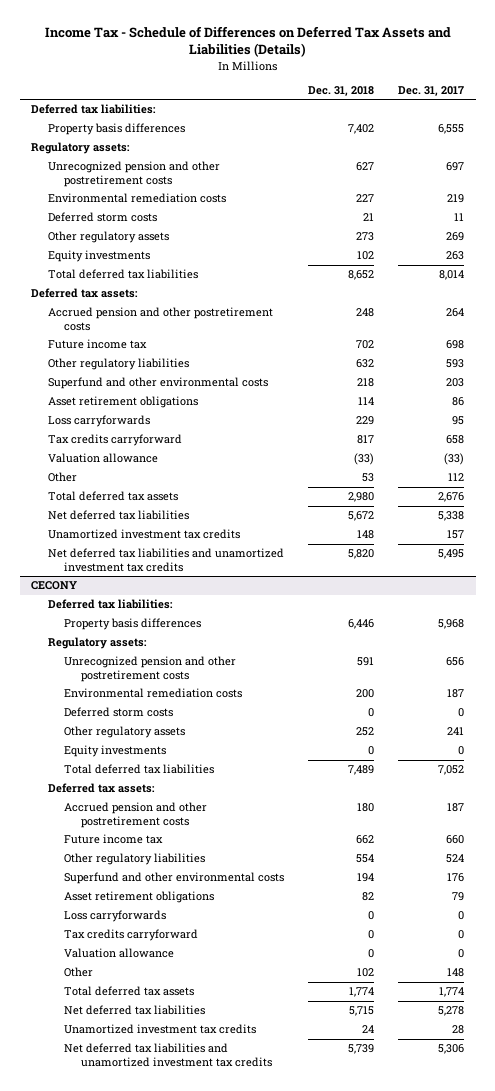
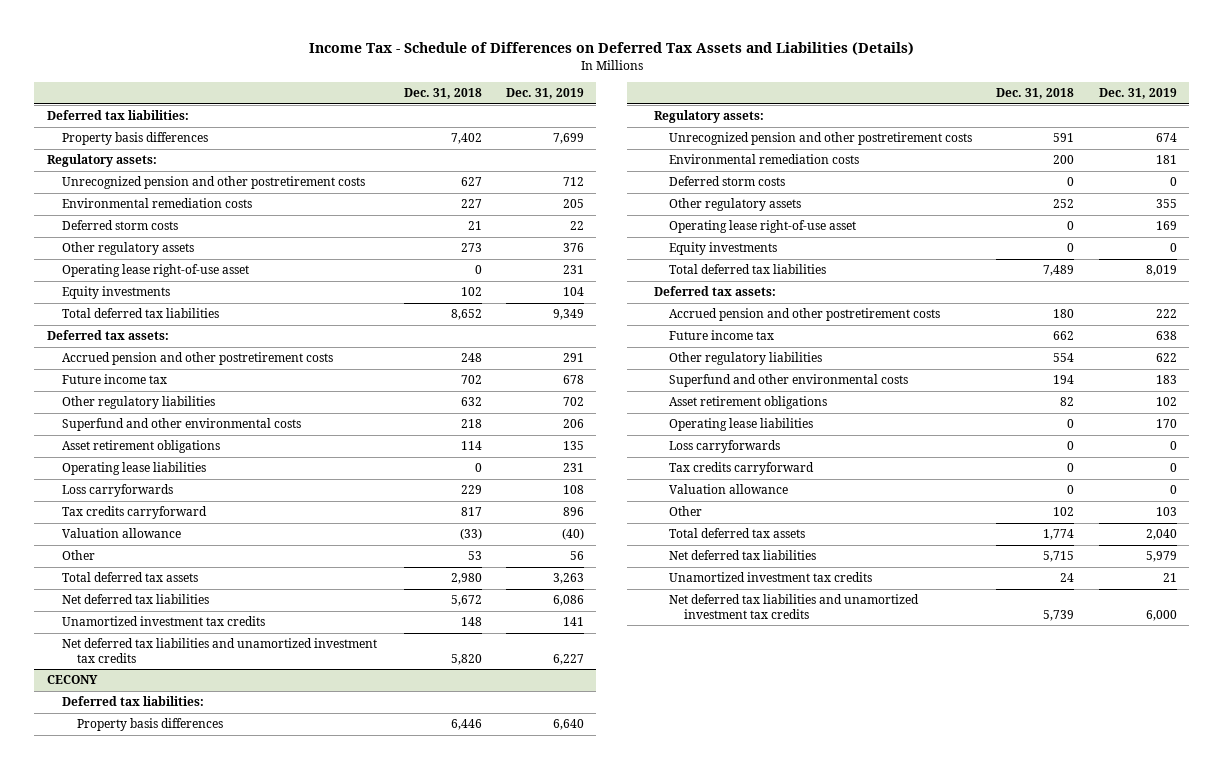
- | Dec. 31, 2018 | Dec. 31, 2017
+ | Dec. 31, 2018 | Dec. 31, 2019
+ Operating lease right-of-use asset | 0 | 231
+ Operating lease liabilities | 0 | 231
@ CECONY
+ Operating lease right-of-use asset | 0 | 169
+ Operating lease liabilities | 0 | 170

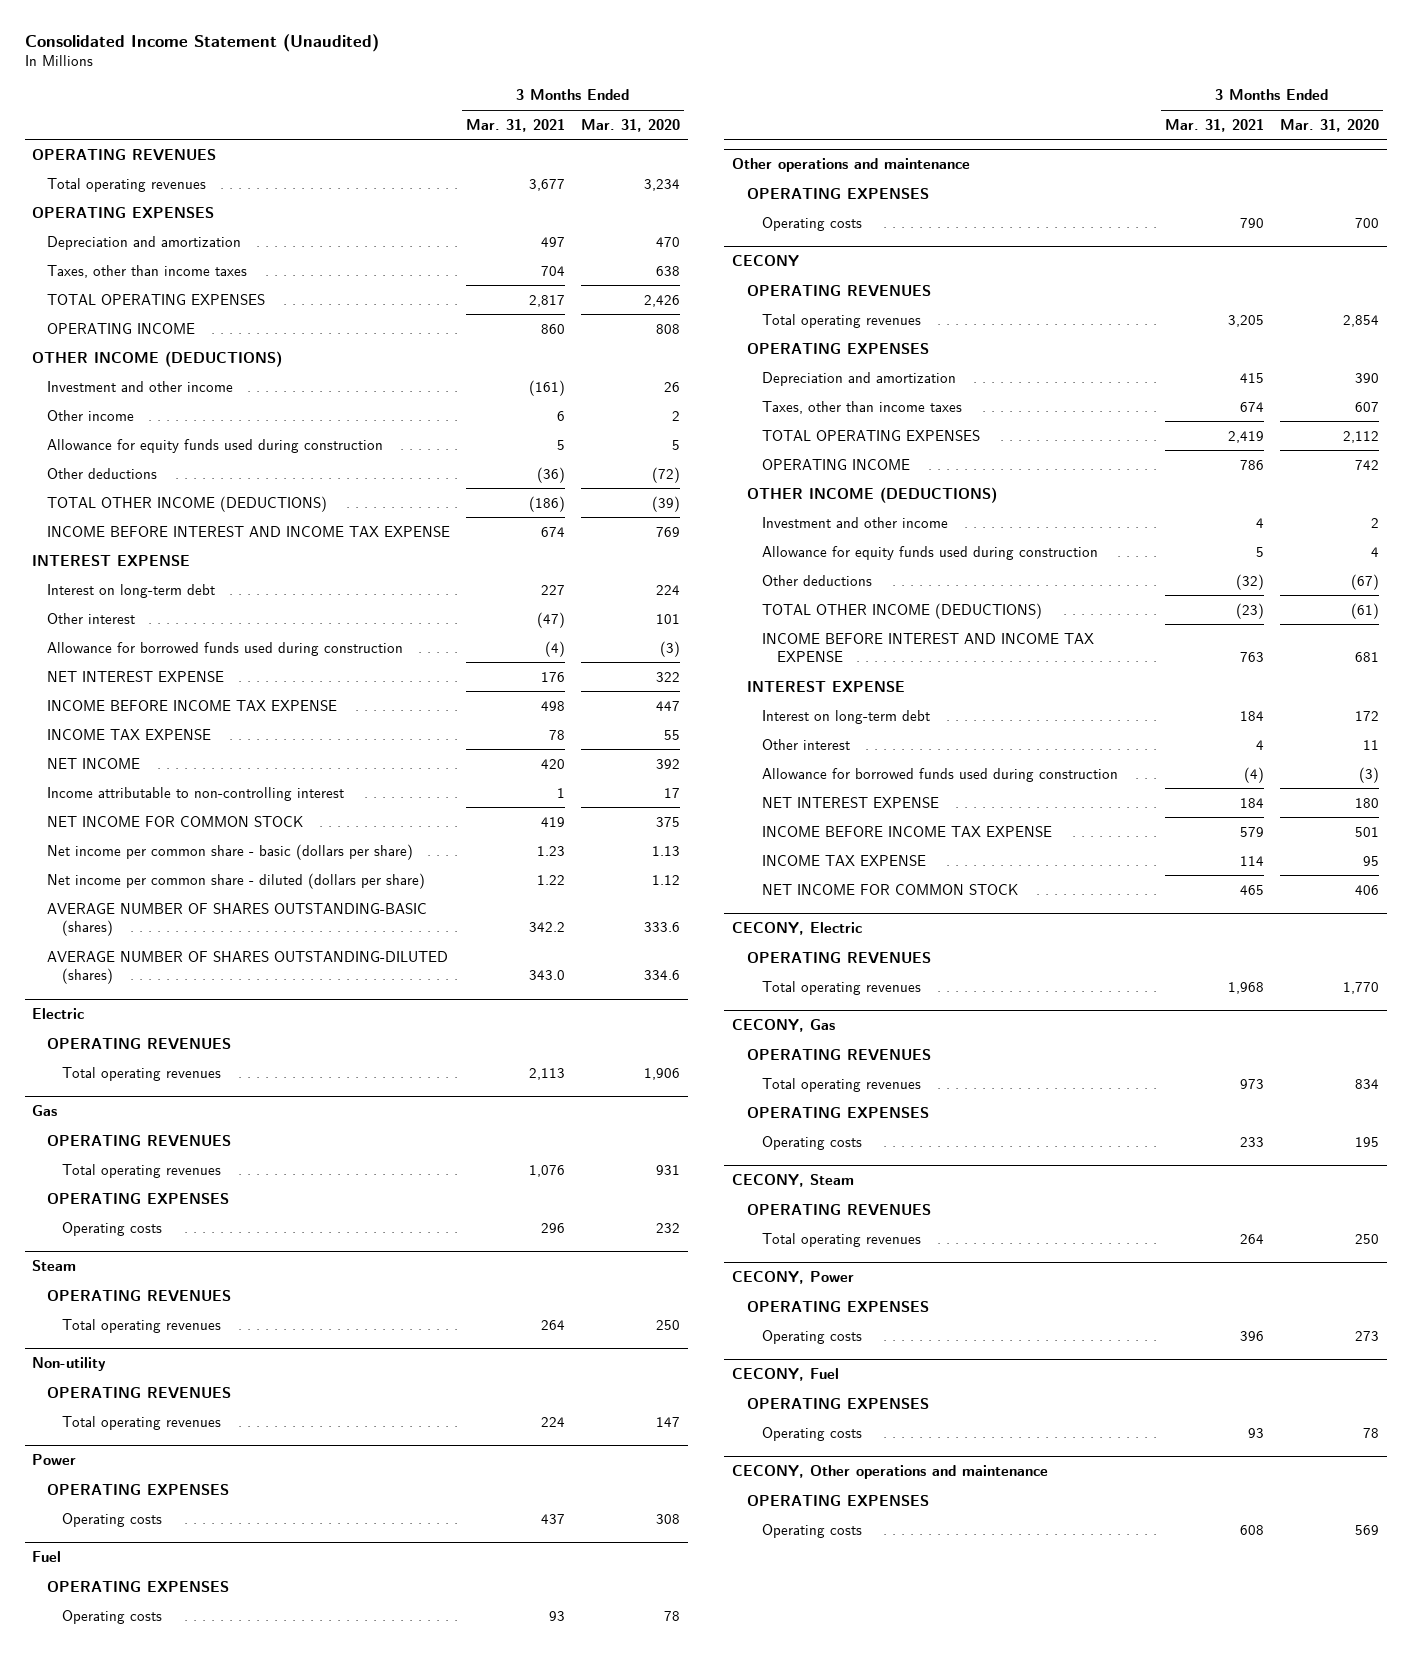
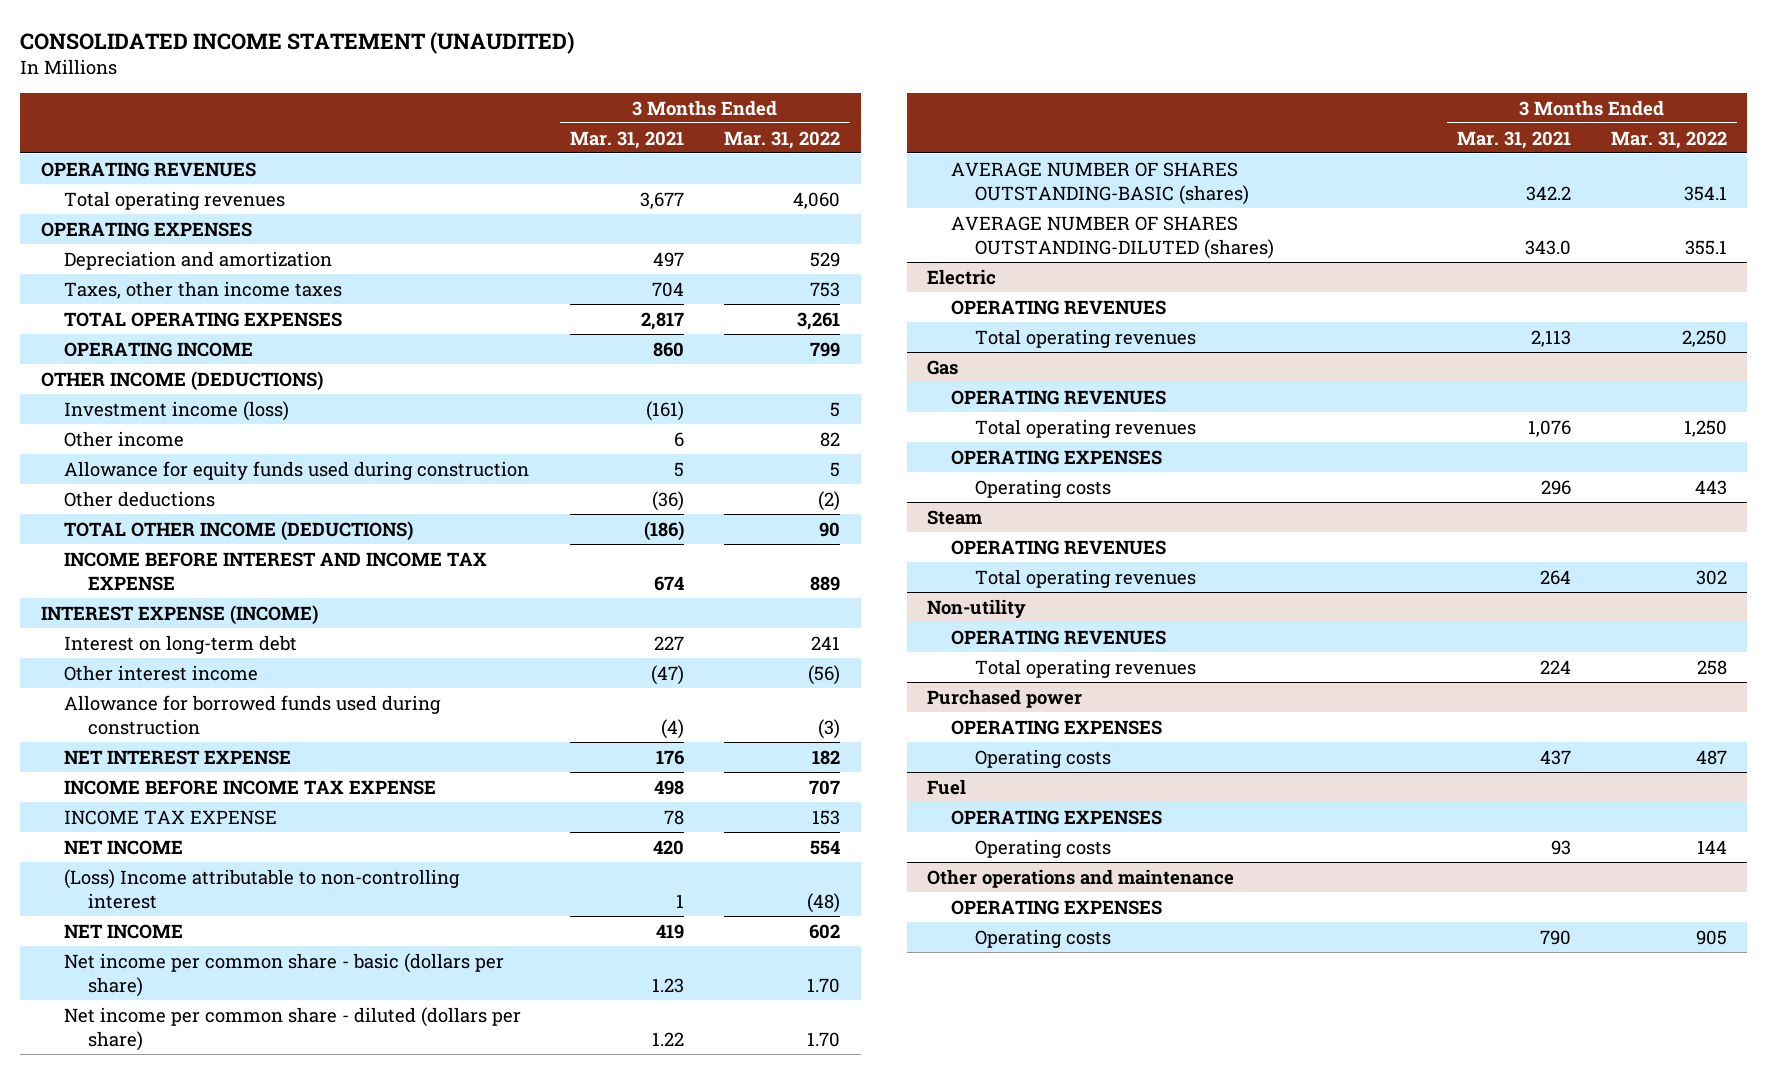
- Consolidated Income Statement (Unaudited)
+ CONSOLIDATED INCOME STATEMENT (UNAUDITED)
- | 3 Months Ended Mar. 31, 2021 | 3 Months Ended Mar. 31, 2020
+ | 3 Months Ended Mar. 31, 2021 | 3 Months Ended Mar. 31, 2022
- Investment and other income | (161) | 26
+ Investment income (loss) | (161) | 5
- INTEREST EXPENSE
+ INTEREST EXPENSE (INCOME)
- Other interest | (47) | 101
+ Other interest income | (47) | (56)
- Income attributable to non-controlling interest | 1 | 17
- NET INCOME FOR COMMON STOCK | 419 | 375
+ (Loss) Income attributable to non-controlling interest | 1 | (48)
+ NET INCOME | 419 | 602
- Power
+ Purchased power
- CECONY
- OPERATING REVENUES
- Total operating revenues | 3,205 | 2,854
- OPERATING EXPENSES
- Depreciation and amortization | 415 | 390
- Taxes, other than income taxes | 674 | 607
- TOTAL OPERATING EXPENSES | 2,419 | 2,112
- OPERATING INCOME | 786 | 742
- OTHER INCOME (DEDUCTIONS)
- Investment and other income | 4 | 2
- Allowance for equity funds used during construction | 5 | 4
- Other deductions | (32) | (67)
- TOTAL OTHER INCOME (DEDUCTIONS) | (23) | (61)
- INCOME BEFORE INTEREST AND INCOME TAX EXPENSE | 763 | 681
- INTEREST EXPENSE
- Interest on long-term debt | 184 | 172
- Other interest | 4 | 11
- Allowance for borrowed funds used during construction | (4) | (3)
- NET INTEREST EXPENSE | 184 | 180
- INCOME BEFORE INCOME TAX EXPENSE | 579 | 501
- INCOME TAX EXPENSE | 114 | 95
- NET INCOME FOR COMMON STOCK | 465 | 406
- CECONY, Electric
- OPERATING REVENUES
- Total operating revenues | 1,968 | 1,770
- CECONY, Gas
- OPERATING REVENUES
- Total operating revenues | 973 | 834
- OPERATING EXPENSES
- Operating costs | 233 | 195
- CECONY, Steam
- OPERATING REVENUES
- Total operating revenues | 264 | 250
- CECONY, Power
- OPERATING EXPENSES
- Operating costs | 396 | 273
- CECONY, Fuel
- OPERATING EXPENSES
- Operating costs | 93 | 78
- CECONY, Other operations and maintenance
- OPERATING EXPENSES
- Operating costs | 608 | 569

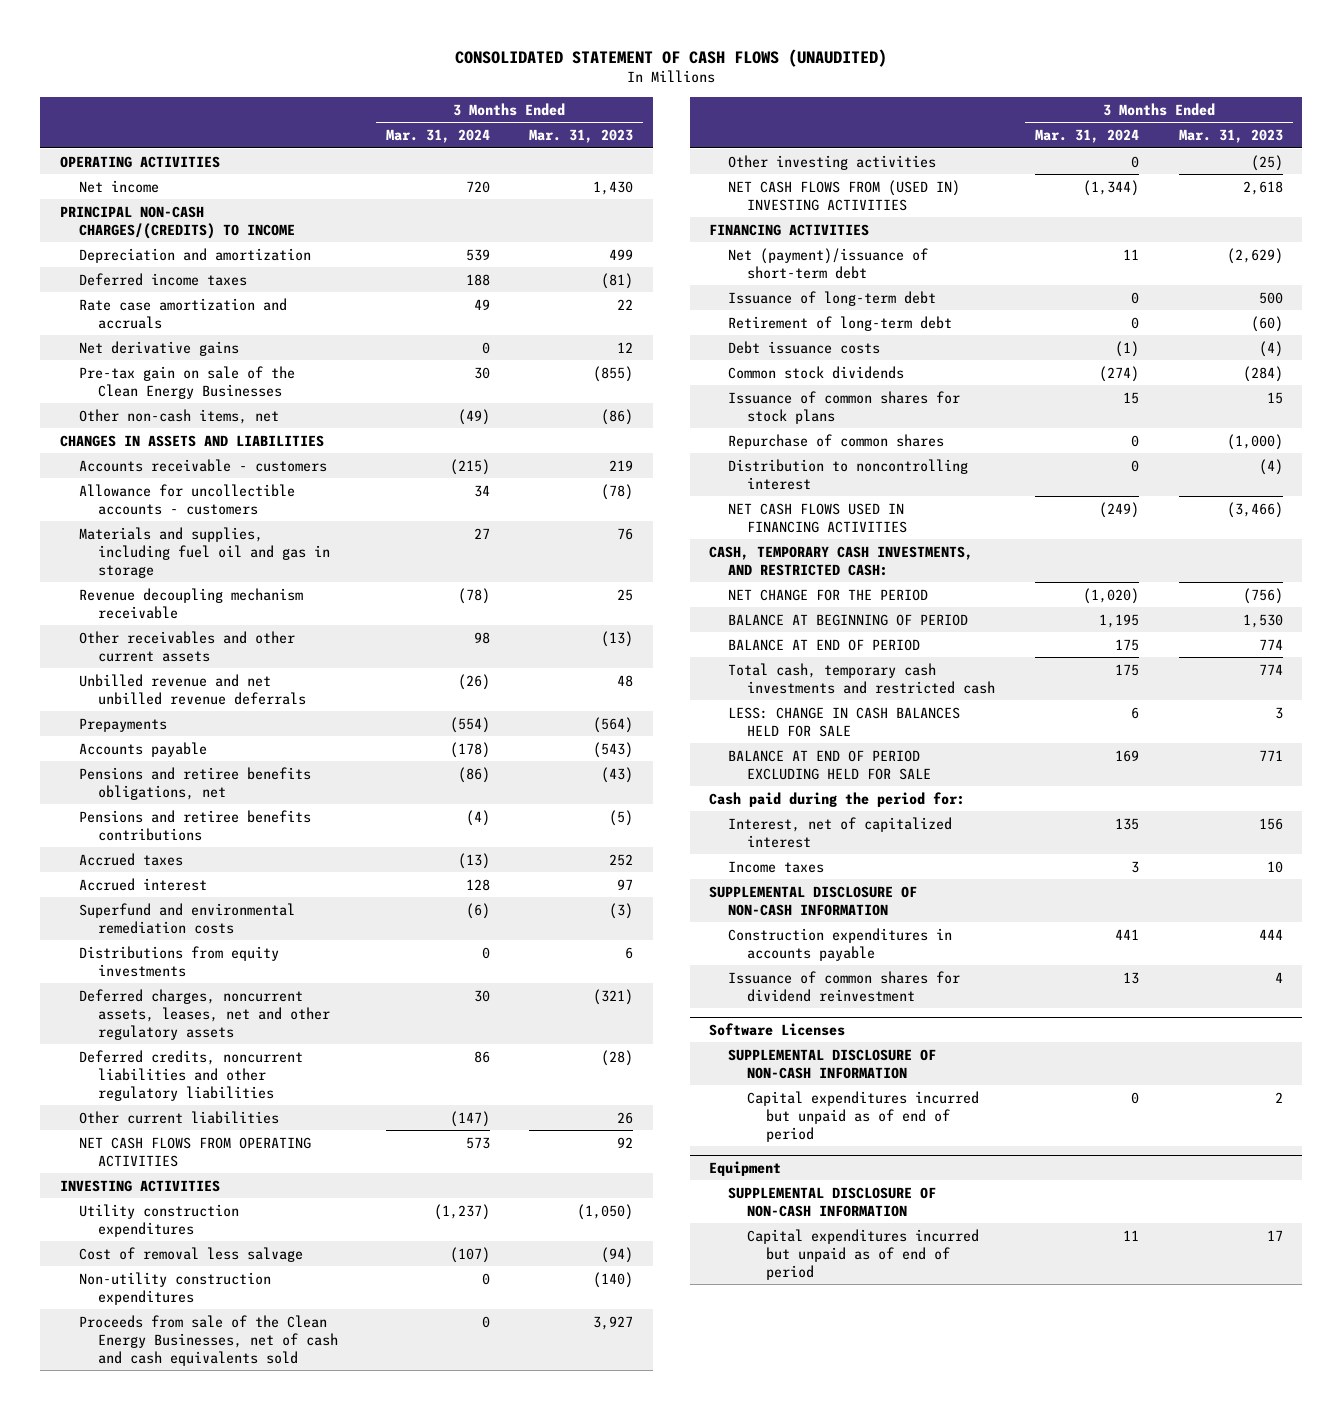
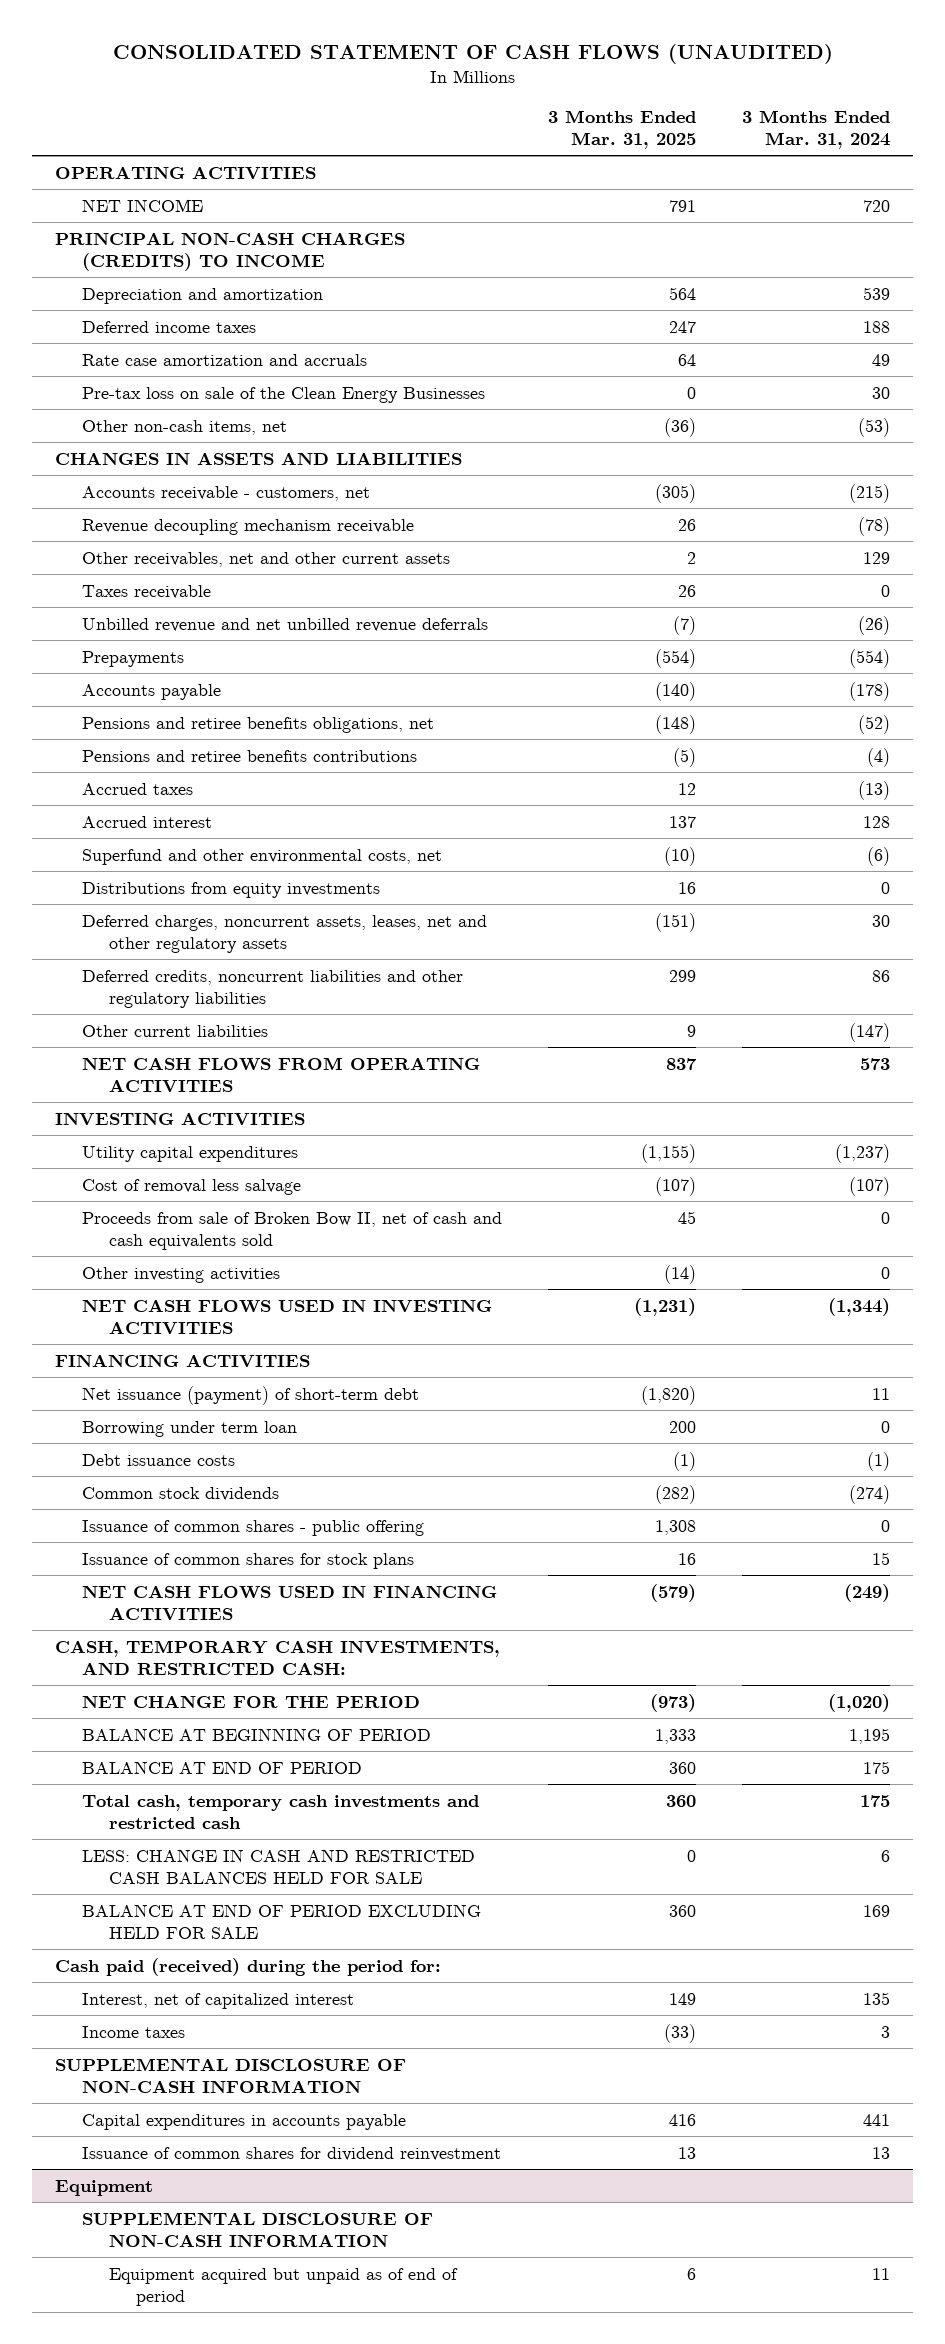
- | 3 Months Ended Mar. 31, 2024 | 3 Months Ended Mar. 31, 2023
+ | 3 Months Ended Mar. 31, 2025 | 3 Months Ended Mar. 31, 2024
- Net income | 720 | 1,430
- PRINCIPAL NON-CASH CHARGES/(CREDITS) TO INCOME
+ NET INCOME | 791 | 720
+ PRINCIPAL NON-CASH CHARGES (CREDITS) TO INCOME
- Net derivative gains | 0 | 12
- Pre-tax gain on sale of the Clean Energy Businesses | 30 | (855)
- Other non-cash items, net | (49) | (86)
+ Pre-tax loss on sale of the Clean Energy Businesses | 0 | 30
+ Other non-cash items, net | (36) | (53)
- Accounts receivable - customers | (215) | 219
- Allowance for uncollectible accounts - customers | 34 | (78)
- Materials and supplies, including fuel oil and gas in storage | 27 | 76
+ Accounts receivable - customers, net | (305) | (215)
- Other receivables and other current assets | 98 | (13)
+ Other receivables, net and other current assets | 2 | 129
+ Taxes receivable | 26 | 0
- Pensions and retiree benefits obligations, net | (86) | (43)
+ Pensions and retiree benefits obligations, net | (148) | (52)
- Superfund and environmental remediation costs | (6) | (3)
+ Superfund and other environmental costs, net | (10) | (6)
- Utility construction expenditures | (1,237) | (1,050)
+ Utility capital expenditures | (1,155) | (1,237)
- Non-utility construction expenditures | 0 | (140)
- Proceeds from sale of the Clean Energy Businesses, net of cash and cash equivalents sold | 0 | 3,927
+ Proceeds from sale of Broken Bow II, net of cash and cash equivalents sold | 45 | 0
- NET CASH FLOWS FROM (USED IN) INVESTING ACTIVITIES | (1,344) | 2,618
+ NET CASH FLOWS USED IN INVESTING ACTIVITIES | (1,231) | (1,344)
- Net (payment)/issuance of short-term debt | 11 | (2,629)
- Issuance of long-term debt | 0 | 500
- Retirement of long-term debt | 0 | (60)
+ Net issuance (payment) of short-term debt | (1,820) | 11
+ Borrowing under term loan | 200 | 0
+ Issuance of common shares - public offering | 1,308 | 0
- Repurchase of common shares | 0 | (1,000)
- Distribution to noncontrolling interest | 0 | (4)
- LESS: CHANGE IN CASH BALANCES HELD FOR SALE | 6 | 3
+ LESS: CHANGE IN CASH AND RESTRICTED CASH BALANCES HELD FOR SALE | 0 | 6
- Cash paid during the period for:
+ Cash paid (received) during the period for:
- Construction expenditures in accounts payable | 441 | 444
+ Capital expenditures in accounts payable | 416 | 441
- Software Licenses
- SUPPLEMENTAL DISCLOSURE OF NON-CASH INFORMATION
- Capital expenditures incurred but unpaid as of end of period | 0 | 2
@ Equipment
- Capital expenditures incurred but unpaid as of end of period | 11 | 17
+ Equipment acquired but unpaid as of end of period | 6 | 11

